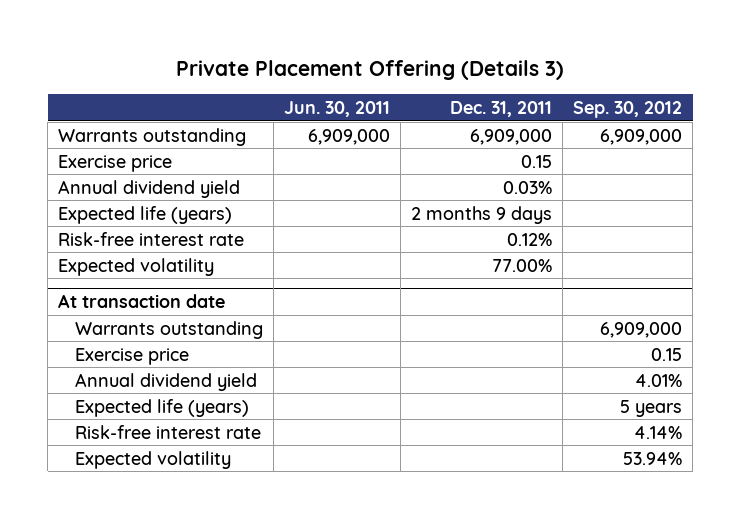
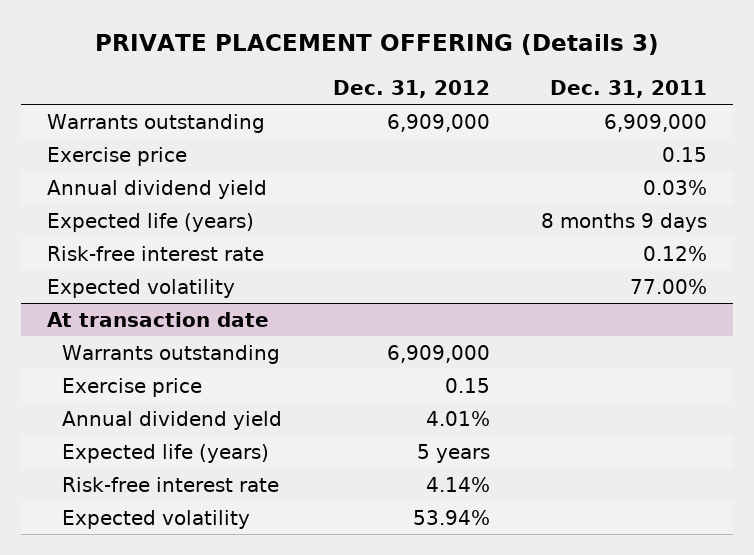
- Private Placement Offering (Details 3)
+ PRIVATE PLACEMENT OFFERING (Details 3)
- | Jun. 30, 2011 | Dec. 31, 2011 | Sep. 30, 2012
+ | Dec. 31, 2012 | Dec. 31, 2011
- Expected life (years) | | 2 months 9 days |
+ Expected life (years) | | 8 months 9 days

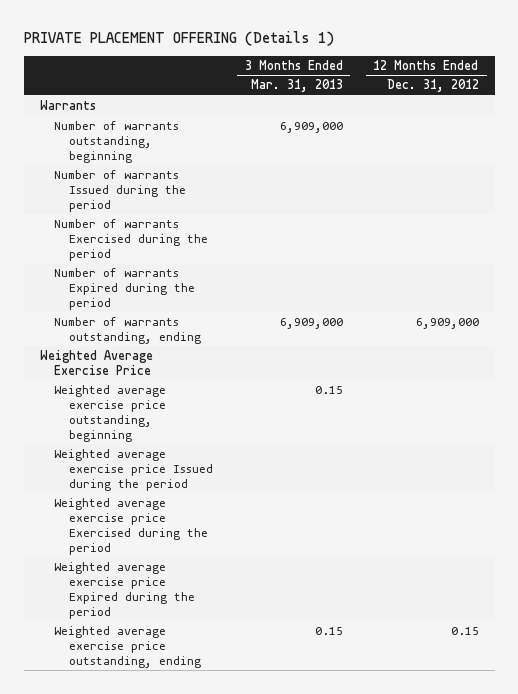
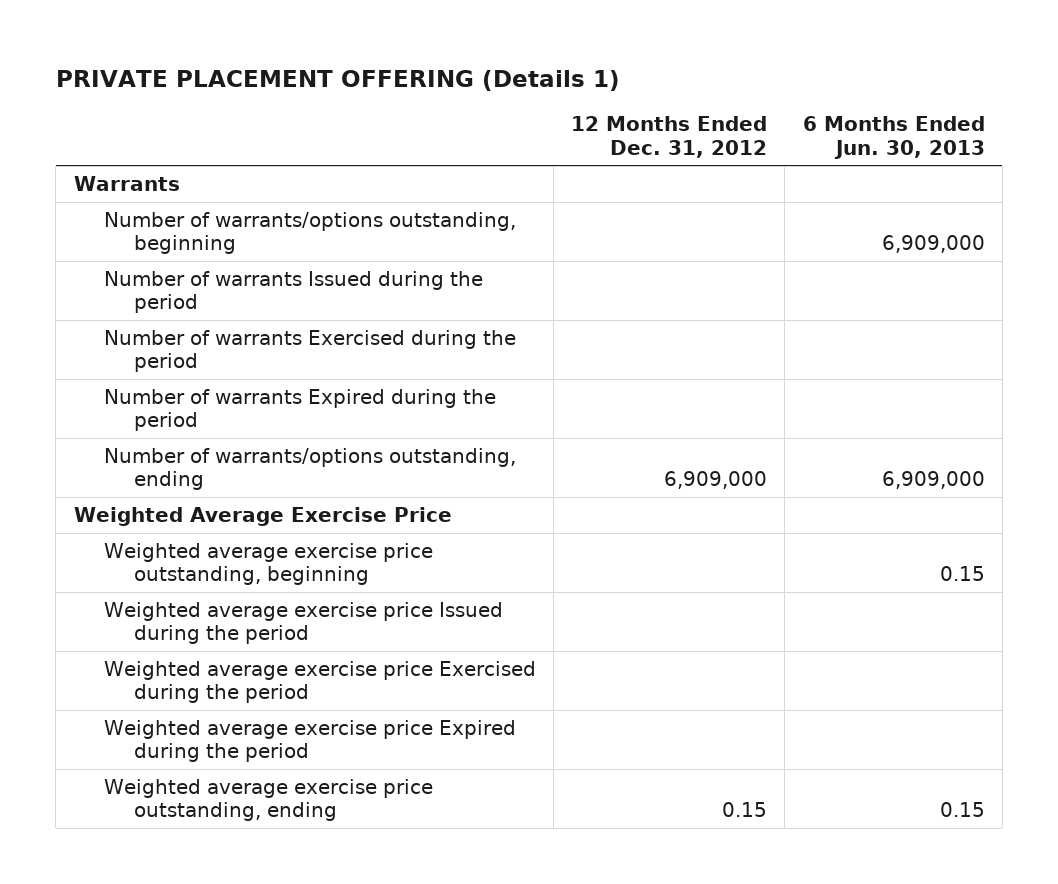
- | 3 Months Ended Mar. 31, 2013 | 12 Months Ended Dec. 31, 2012
+ | 12 Months Ended Dec. 31, 2012 | 6 Months Ended Jun. 30, 2013
- Number of warrants outstanding, beginning | 6,909,000 |
+ Number of warrants/options outstanding, beginning | | 6,909,000
- Number of warrants outstanding, ending | 6,909,000 | 6,909,000
+ Number of warrants/options outstanding, ending | 6,909,000 | 6,909,000

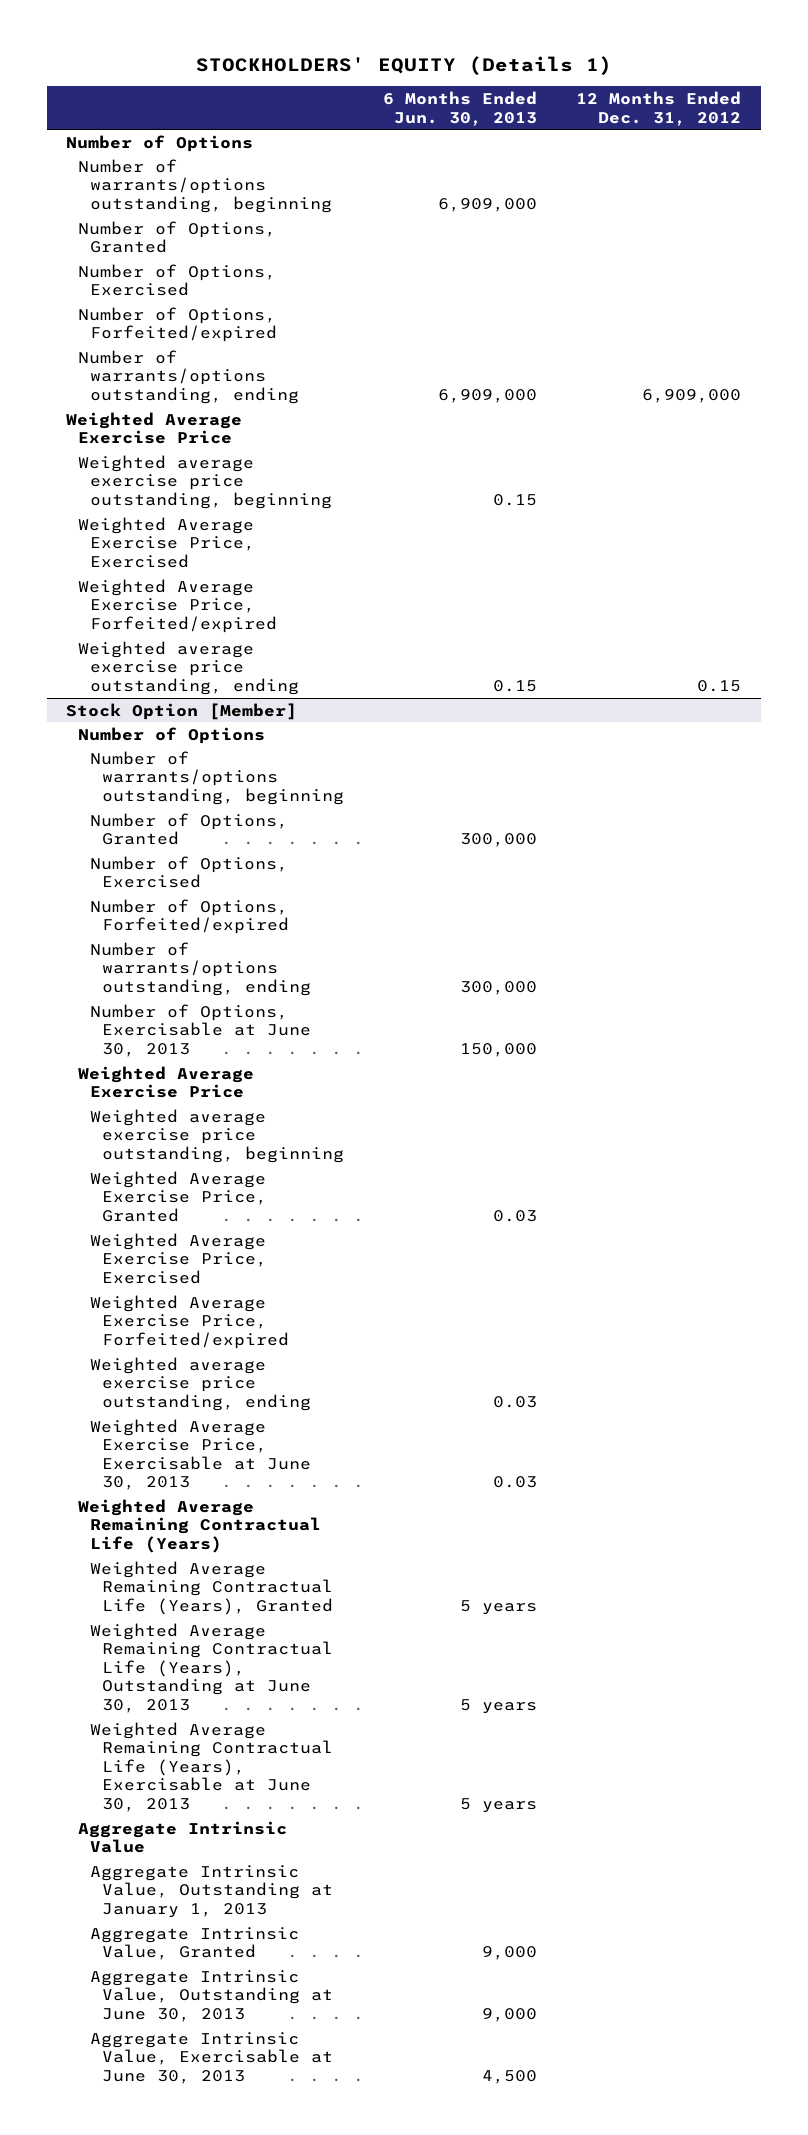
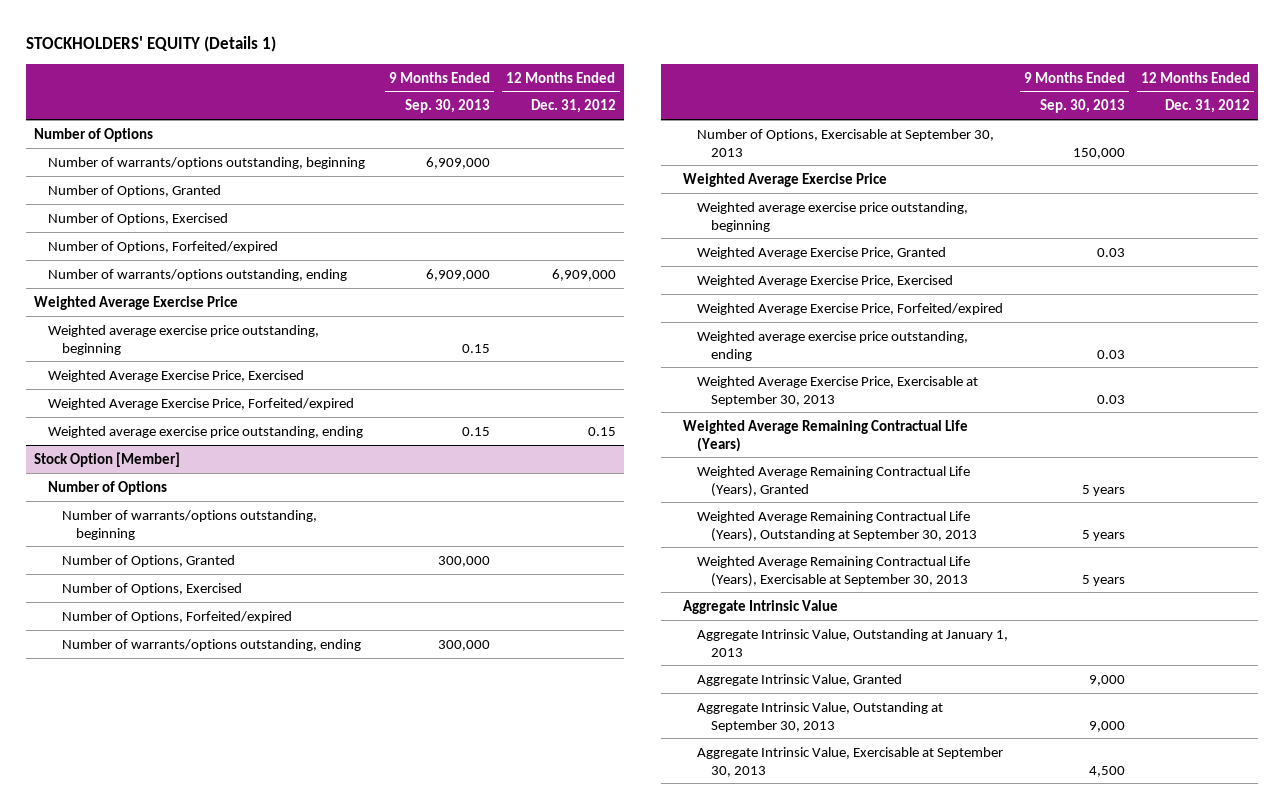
- | 6 Months Ended Jun. 30, 2013 | 12 Months Ended Dec. 31, 2012
+ | 9 Months Ended Sep. 30, 2013 | 12 Months Ended Dec. 31, 2012
@ Stock Option [Member]
- Number of Options, Exercisable at June 30, 2013 | 150,000 |
+ Number of Options, Exercisable at September 30, 2013 | 150,000 |
- Weighted Average Exercise Price, Exercisable at June 30, 2013 | 0.03 |
+ Weighted Average Exercise Price, Exercisable at September 30, 2013 | 0.03 |
- Weighted Average Remaining Contractual Life (Years), Outstanding at June 30, 2013 | 5 years |
- Weighted Average Remaining Contractual Life (Years), Exercisable at June 30, 2013 | 5 years |
+ Weighted Average Remaining Contractual Life (Years), Outstanding at September 30, 2013 | 5 years |
+ Weighted Average Remaining Contractual Life (Years), Exercisable at September 30, 2013 | 5 years |
- Aggregate Intrinsic Value, Outstanding at June 30, 2013 | 9,000 |
- Aggregate Intrinsic Value, Exercisable at June 30, 2013 | 4,500 |
+ Aggregate Intrinsic Value, Outstanding at September 30, 2013 | 9,000 |
+ Aggregate Intrinsic Value, Exercisable at September 30, 2013 | 4,500 |

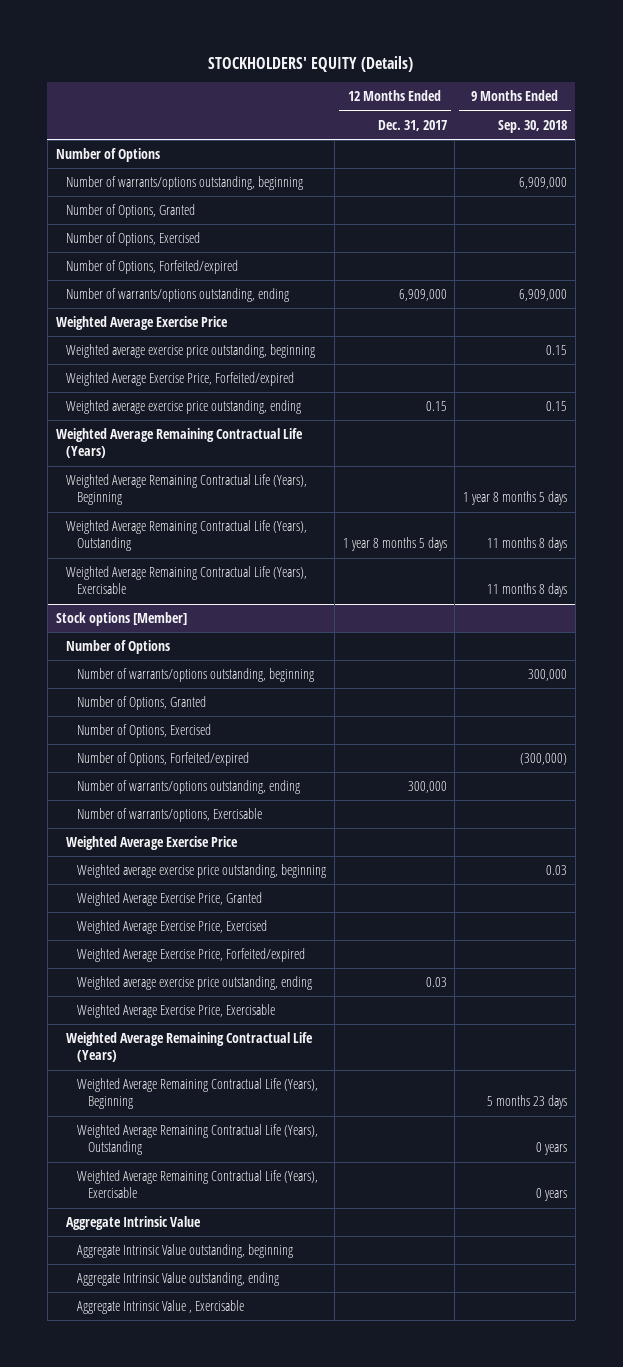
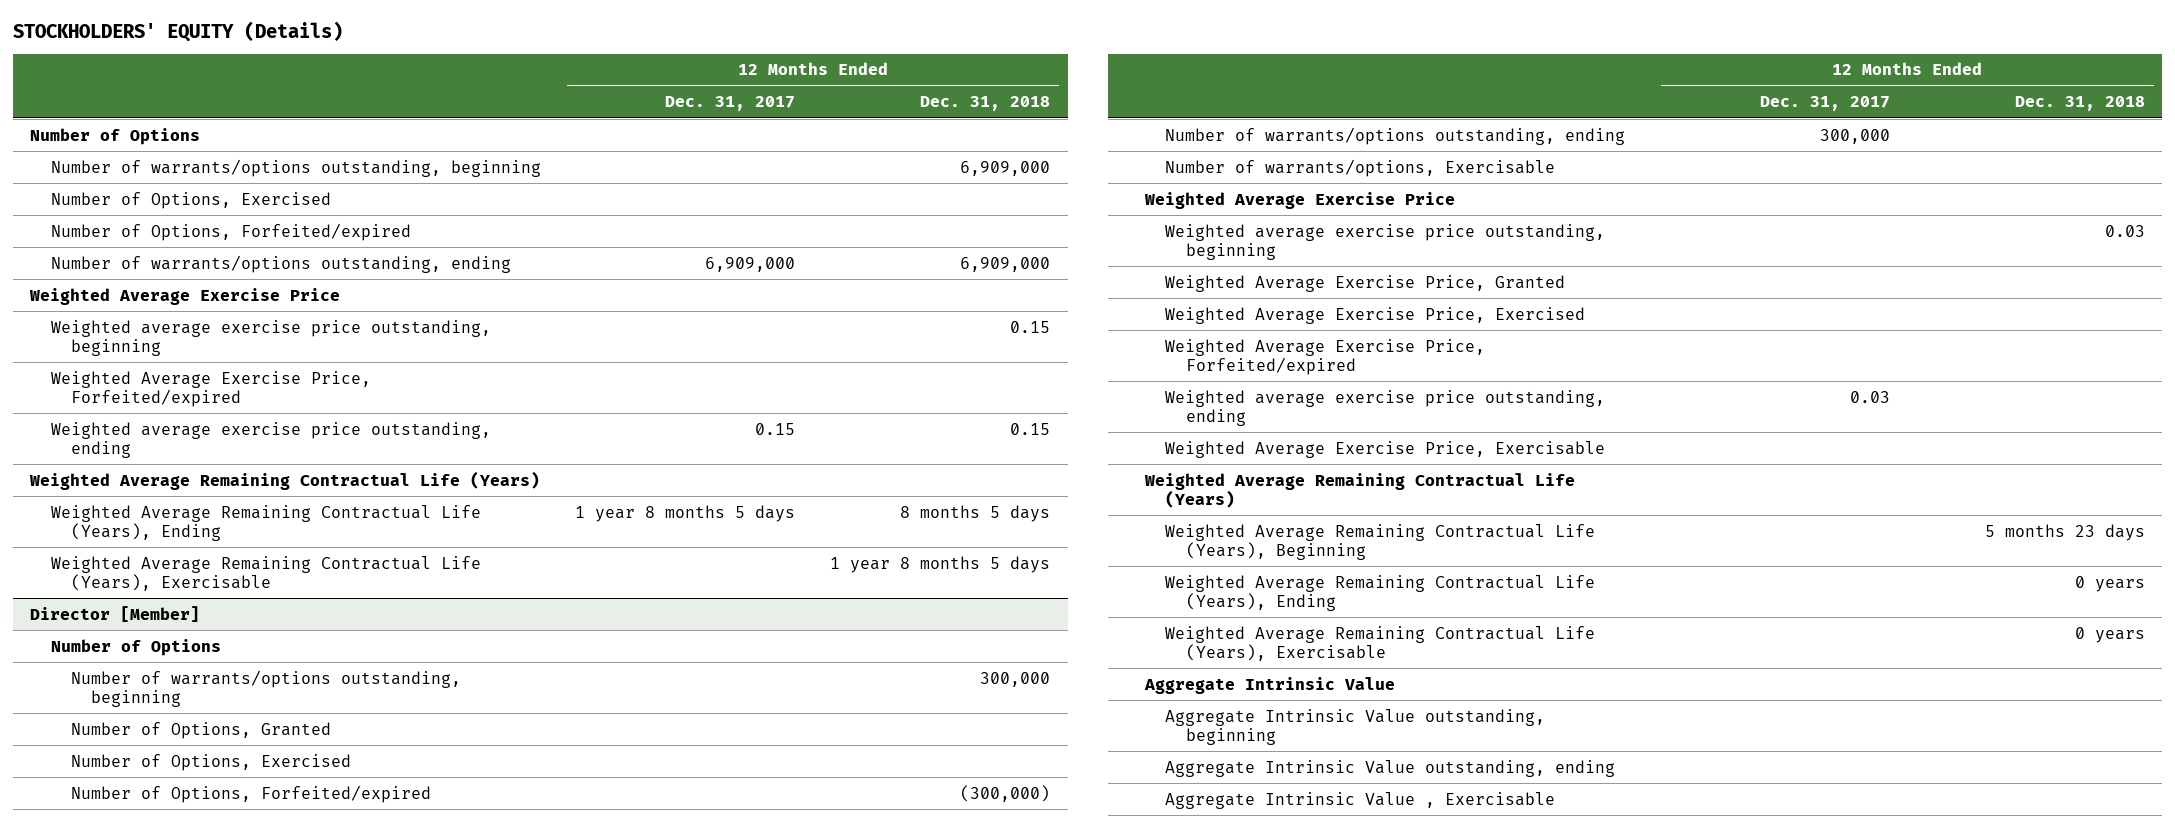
- | 12 Months Ended Dec. 31, 2017 | 9 Months Ended Sep. 30, 2018
+ | 12 Months Ended Dec. 31, 2017 | 12 Months Ended Dec. 31, 2018
- Number of Options, Granted
- Weighted Average Remaining Contractual Life (Years), Beginning | | 1 year 8 months 5 days
- Weighted Average Remaining Contractual Life (Years), Outstanding | 1 year 8 months 5 days | 11 months 8 days
+ Weighted Average Remaining Contractual Life (Years), Ending | 1 year 8 months 5 days | 8 months 5 days
- Stock options [Member]
+ Director [Member]
- Weighted Average Remaining Contractual Life (Years), Outstanding | | 0 years
+ Weighted Average Remaining Contractual Life (Years), Ending | | 0 years

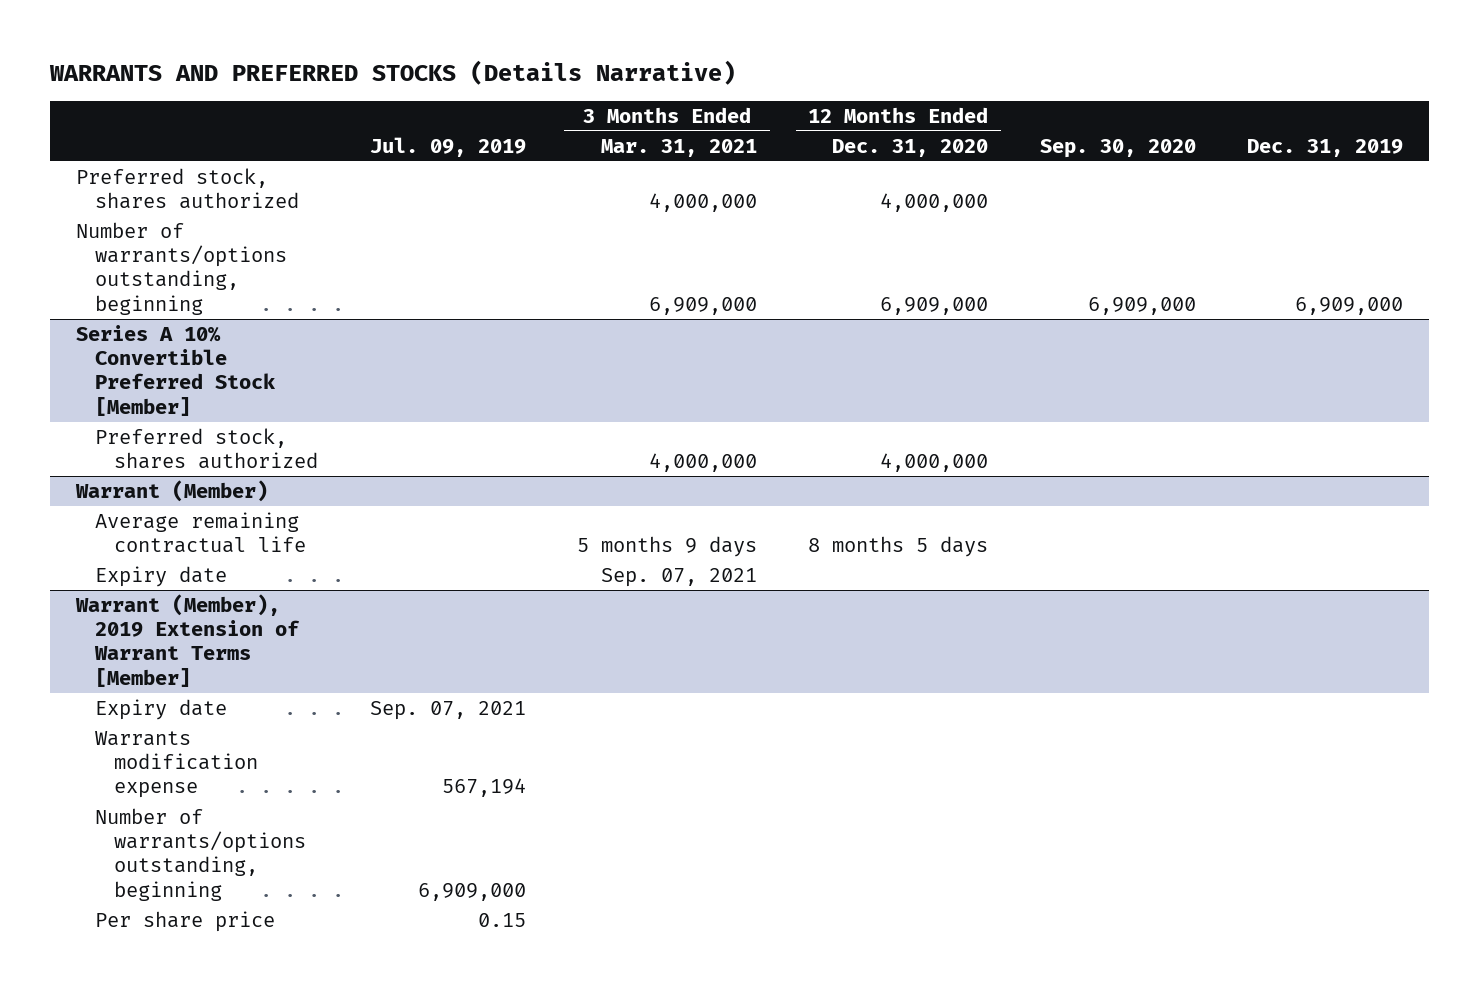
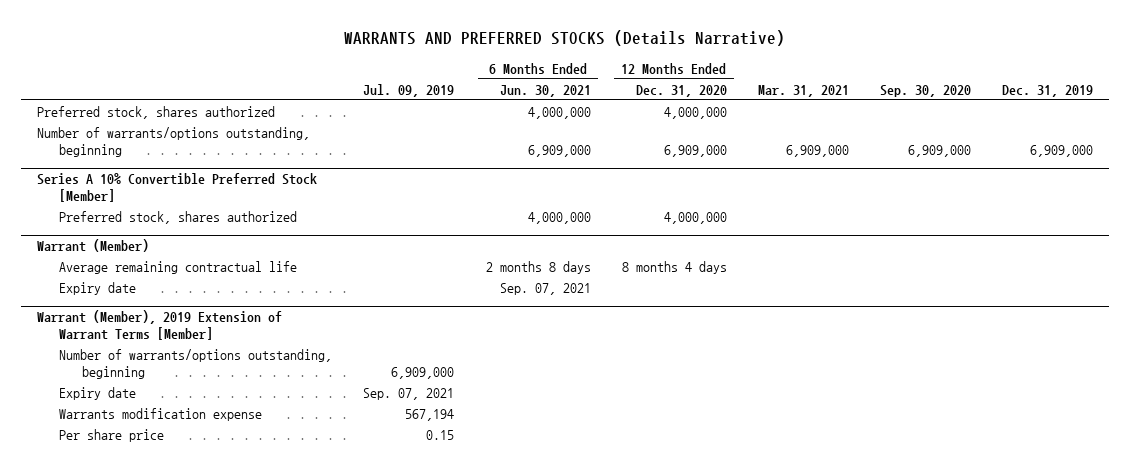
- | Jul. 09, 2019 | 3 Months Ended Mar. 31, 2021 | 12 Months Ended Dec. 31, 2020 | Sep. 30, 2020 | Dec. 31, 2019
+ | Jul. 09, 2019 | 6 Months Ended Jun. 30, 2021 | 12 Months Ended Dec. 31, 2020 | Mar. 31, 2021 | Sep. 30, 2020 | Dec. 31, 2019
@ Warrant (Member)
- Average remaining contractual life | | 5 months 9 days | 8 months 5 days | |
+ Average remaining contractual life | | 2 months 8 days | 8 months 4 days | | |
@ Warrant (Member), 2019 Extension of Warrant Terms [Member]
moved up: Number of warrants/options outstanding, beginning | 6,909,000 | | | | |

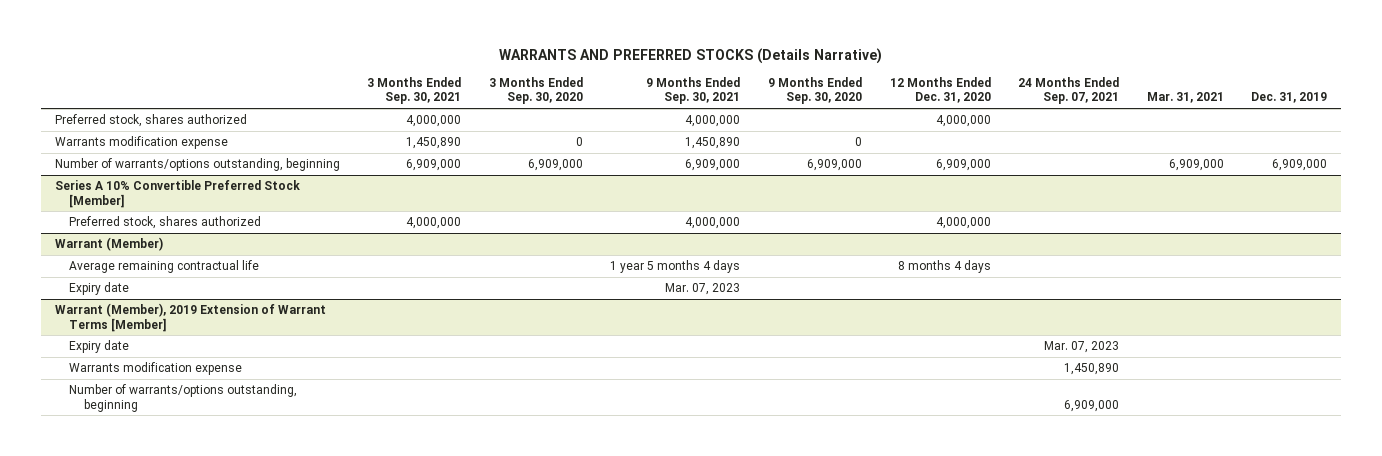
- | Jul. 09, 2019 | 6 Months Ended Jun. 30, 2021 | 12 Months Ended Dec. 31, 2020 | Mar. 31, 2021 | Sep. 30, 2020 | Dec. 31, 2019
+ | 3 Months Ended Sep. 30, 2021 | 3 Months Ended Sep. 30, 2020 | 9 Months Ended Sep. 30, 2021 | 9 Months Ended Sep. 30, 2020 | 12 Months Ended Dec. 31, 2020 | 24 Months Ended Sep. 07, 2021 | Mar. 31, 2021 | Dec. 31, 2019
+ Warrants modification expense | 1,450,890 | 0 | 1,450,890 | 0 | | | |
@ Warrant (Member), 2019 Extension of Warrant Terms [Member]
- Per share price | 0.15 | | | | |
moved down: Number of warrants/options outstanding, beginning | | | | | | 6,909,000 | |

